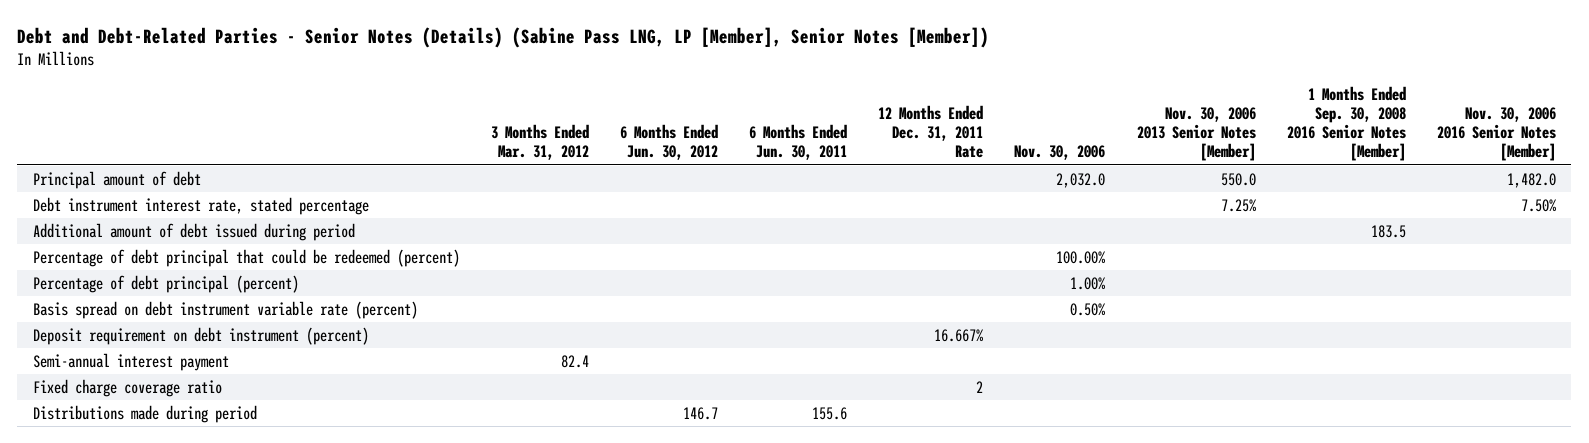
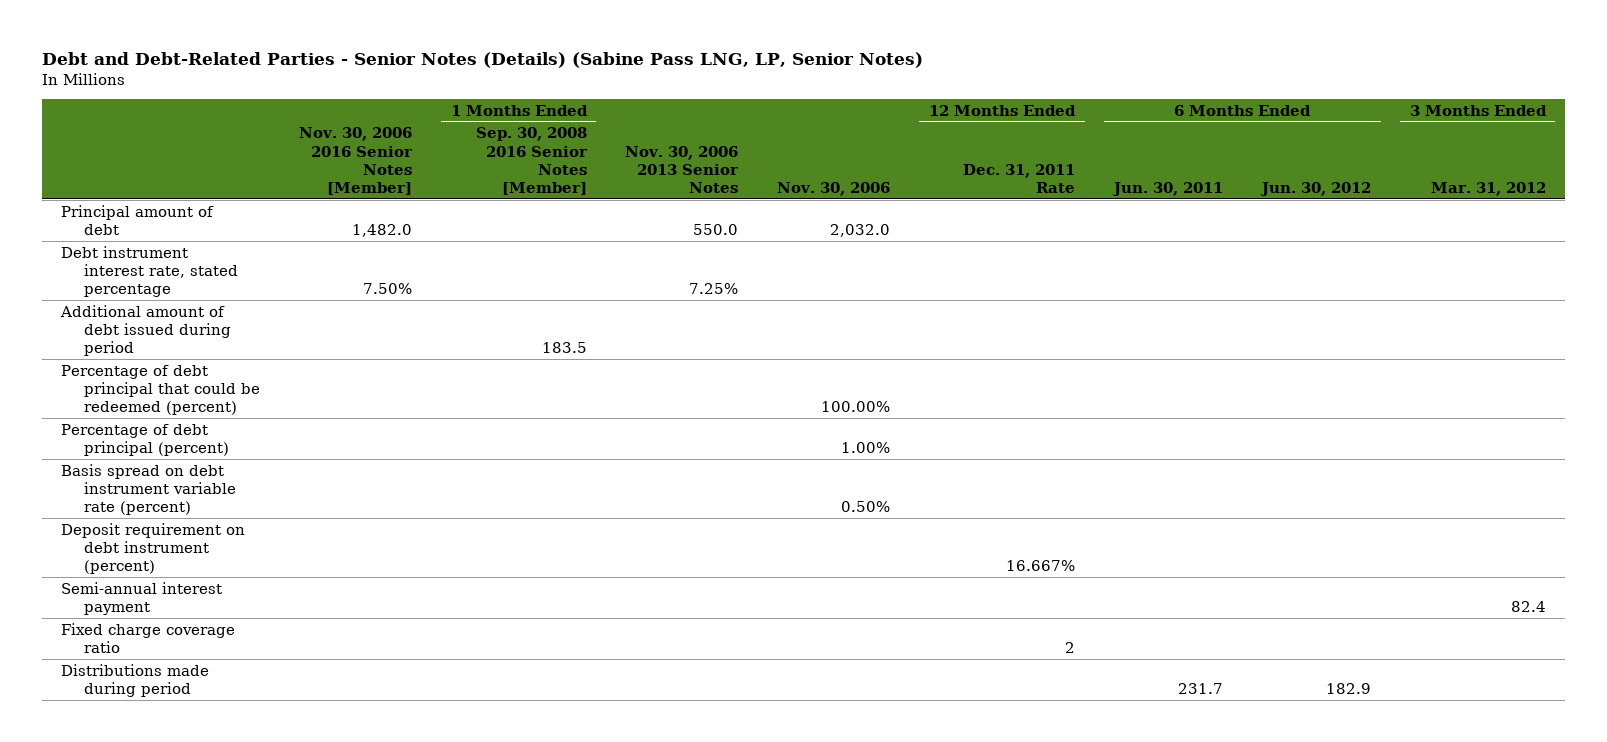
- Debt and Debt-Related Parties - Senior Notes (Details) (Sabine Pass LNG, LP [Member], Senior Notes [Member])
+ Debt and Debt-Related Parties - Senior Notes (Details) (Sabine Pass LNG, LP, Senior Notes)
- | 3 Months Ended Mar. 31, 2012 | 6 Months Ended Jun. 30, 2012 | 6 Months Ended Jun. 30, 2011 | 12 Months Ended Dec. 31, 2011 Rate | Nov. 30, 2006 | Nov. 30, 2006 2013 Senior Notes [Member] | 1 Months Ended Sep. 30, 2008 2016 Senior Notes [Member] | Nov. 30, 2006 2016 Senior Notes [Member]
+ | Nov. 30, 2006 2016 Senior Notes [Member] | 1 Months Ended Sep. 30, 2008 2016 Senior Notes [Member] | Nov. 30, 2006 2013 Senior Notes | Nov. 30, 2006 | 12 Months Ended Dec. 31, 2011 Rate | 6 Months Ended Jun. 30, 2011 | 6 Months Ended Jun. 30, 2012 | 3 Months Ended Mar. 31, 2012
- Distributions made during period | | 146.7 | 155.6 | | | | |
+ Distributions made during period | | | | | | 231.7 | 182.9 |

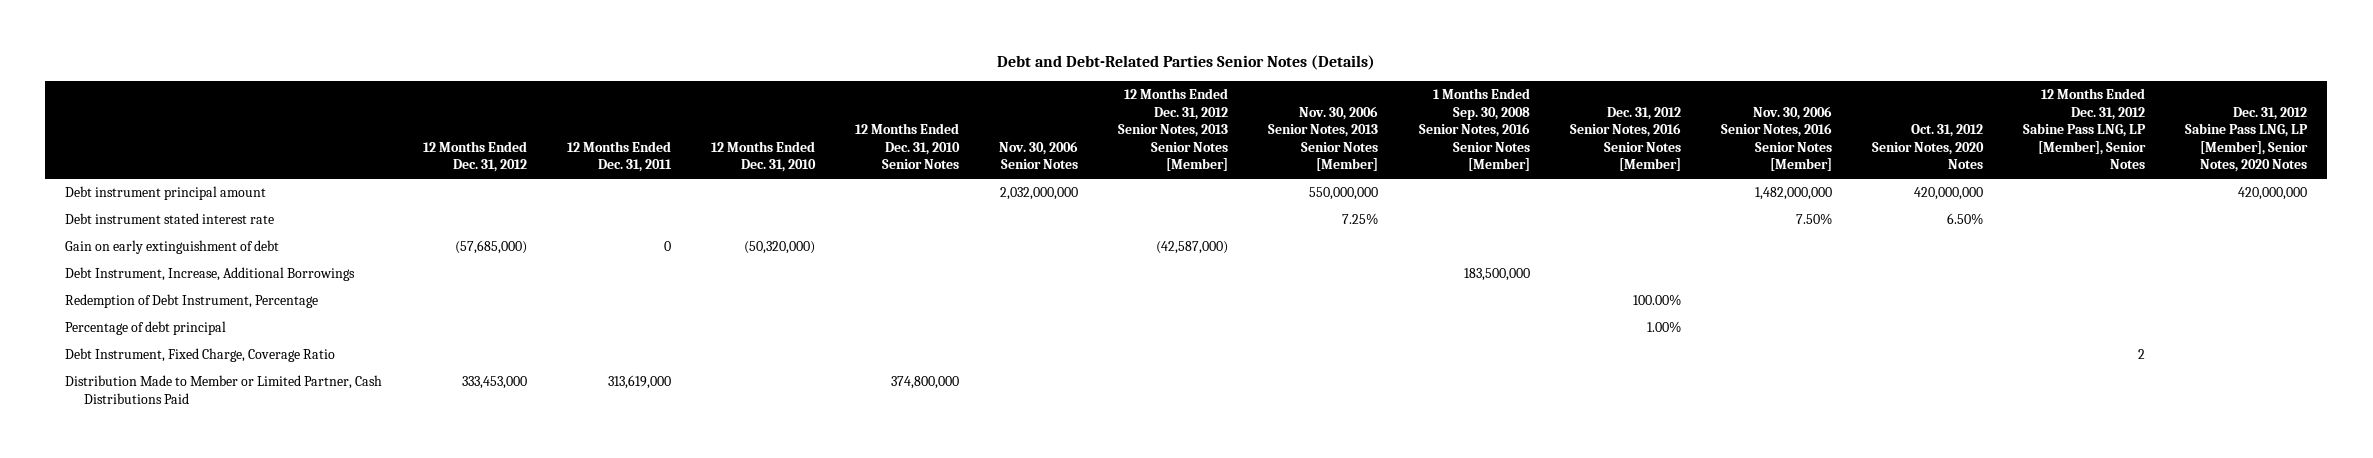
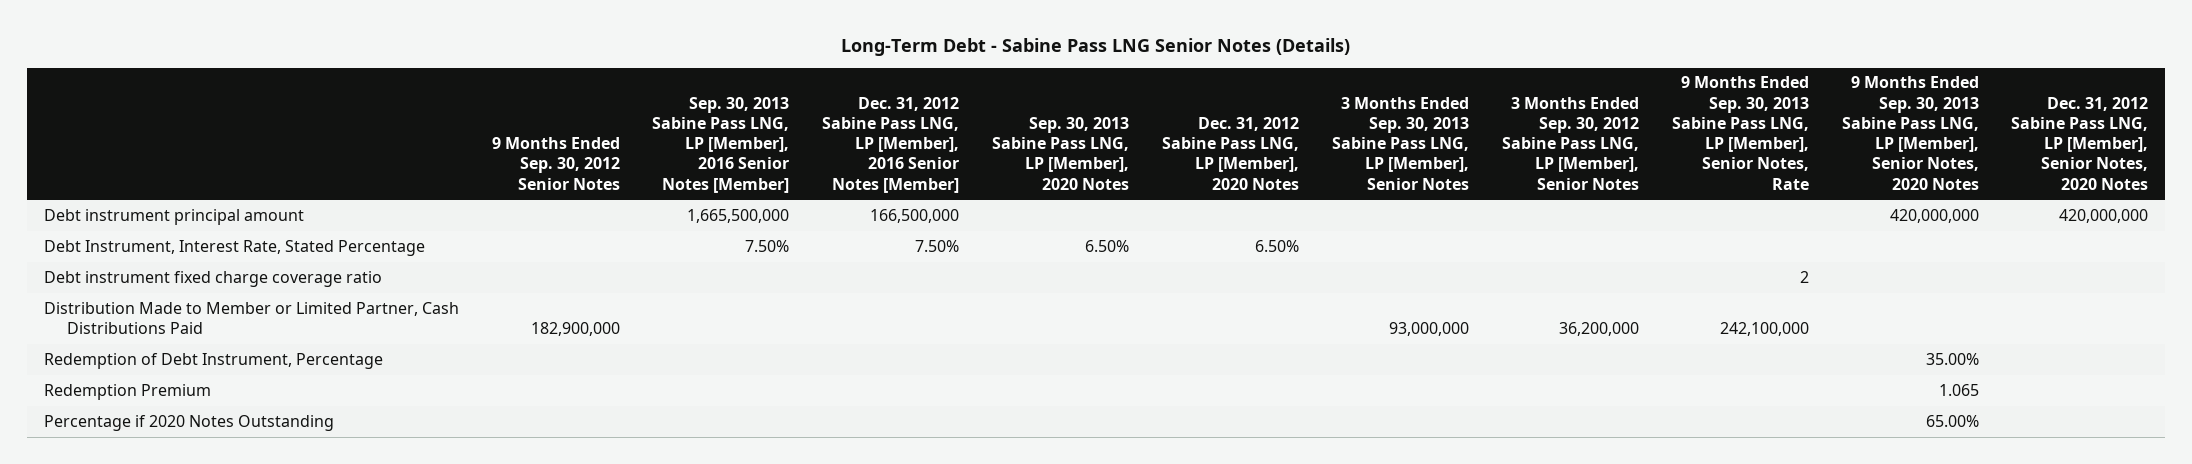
- Debt and Debt-Related Parties Senior Notes (Details)
+ Long-Term Debt - Sabine Pass LNG Senior Notes (Details)
- | 12 Months Ended Dec. 31, 2012 | 12 Months Ended Dec. 31, 2011 | 12 Months Ended Dec. 31, 2010 | 12 Months Ended Dec. 31, 2010 Senior Notes | Nov. 30, 2006 Senior Notes | 12 Months Ended Dec. 31, 2012 Senior Notes, 2013 Senior Notes [Member] | Nov. 30, 2006 Senior Notes, 2013 Senior Notes [Member] | 1 Months Ended Sep. 30, 2008 Senior Notes, 2016 Senior Notes [Member] | Dec. 31, 2012 Senior Notes, 2016 Senior Notes [Member] | Nov. 30, 2006 Senior Notes, 2016 Senior Notes [Member] | Oct. 31, 2012 Senior Notes, 2020 Notes | 12 Months Ended Dec. 31, 2012 Sabine Pass LNG, LP [Member], Senior Notes | Dec. 31, 2012 Sabine Pass LNG, LP [Member], Senior Notes, 2020 Notes
+ | 9 Months Ended Sep. 30, 2012 Senior Notes | Sep. 30, 2013 Sabine Pass LNG, LP [Member], 2016 Senior Notes [Member] | Dec. 31, 2012 Sabine Pass LNG, LP [Member], 2016 Senior Notes [Member] | Sep. 30, 2013 Sabine Pass LNG, LP [Member], 2020 Notes | Dec. 31, 2012 Sabine Pass LNG, LP [Member], 2020 Notes | 3 Months Ended Sep. 30, 2013 Sabine Pass LNG, LP [Member], Senior Notes | 3 Months Ended Sep. 30, 2012 Sabine Pass LNG, LP [Member], Senior Notes | 9 Months Ended Sep. 30, 2013 Sabine Pass LNG, LP [Member], Senior Notes, Rate | 9 Months Ended Sep. 30, 2013 Sabine Pass LNG, LP [Member], Senior Notes, 2020 Notes | Dec. 31, 2012 Sabine Pass LNG, LP [Member], Senior Notes, 2020 Notes
- Debt instrument stated interest rate | | | | | | | 7.25% | | | 7.50% | 6.50% | |
- Gain on early extinguishment of debt | (57,685,000) | 0 | (50,320,000) | | | (42,587,000) | | | | | | |
- Debt Instrument, Increase, Additional Borrowings | | | | | | | | 183,500,000 | | | | |
- Percentage of debt principal | | | | | | | | | 1.00% | | | |
- Debt Instrument, Fixed Charge, Coverage Ratio | | | | | | | | | | | | 2 |
+ Debt Instrument, Interest Rate, Stated Percentage | | 7.50% | 7.50% | 6.50% | 6.50% | | | | |
+ Debt instrument fixed charge coverage ratio | | | | | | | | 2 | |
moved down: Redemption of Debt Instrument, Percentage | | | | | | | | | 35.00% |
+ Redemption Premium | | | | | | | | | 1.065 |
+ Percentage if 2020 Notes Outstanding | | | | | | | | | 65.00% |

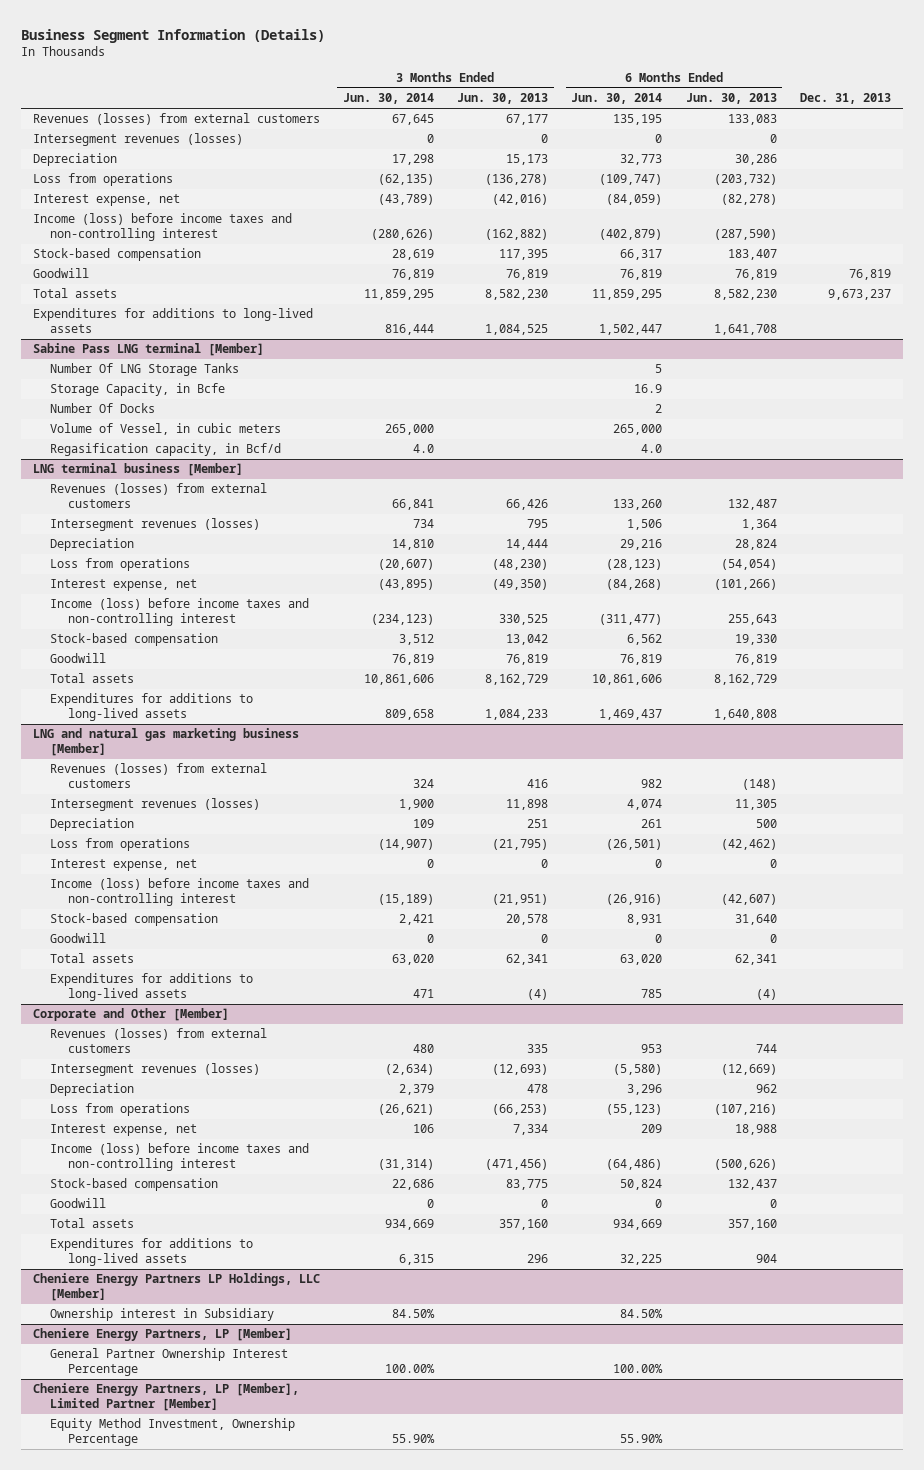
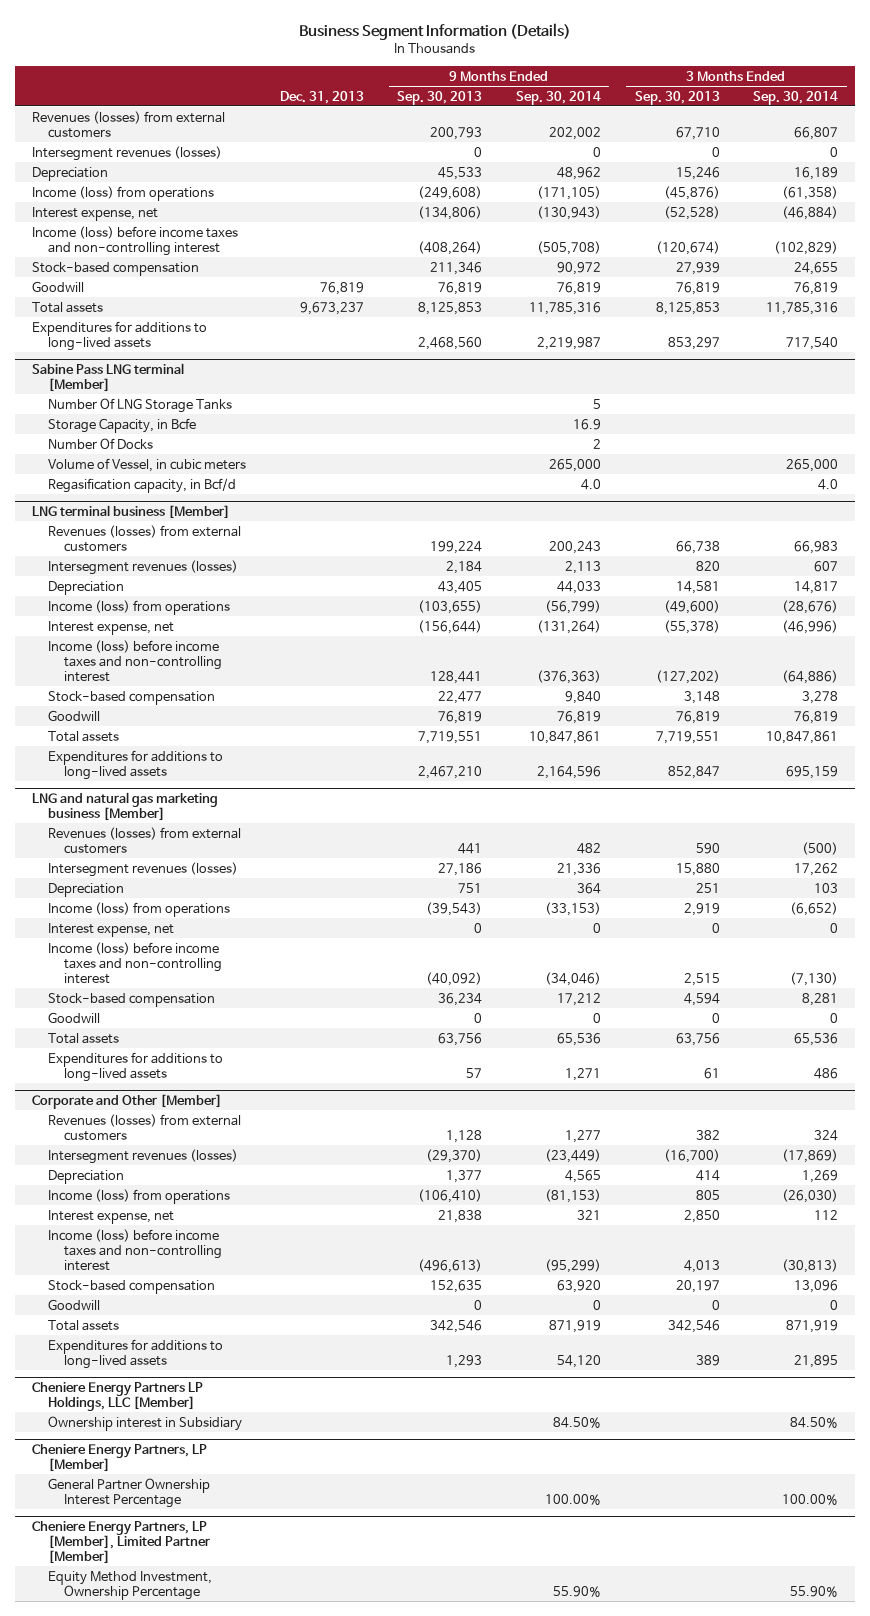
- | 3 Months Ended Jun. 30, 2014 | 3 Months Ended Jun. 30, 2013 | 6 Months Ended Jun. 30, 2014 | 6 Months Ended Jun. 30, 2013 | Dec. 31, 2013
+ | Dec. 31, 2013 | 9 Months Ended Sep. 30, 2013 | 9 Months Ended Sep. 30, 2014 | 3 Months Ended Sep. 30, 2013 | 3 Months Ended Sep. 30, 2014
- Loss from operations | (62,135) | (136,278) | (109,747) | (203,732) |
+ Income (loss) from operations | | (249,608) | (171,105) | (45,876) | (61,358)
@ LNG terminal business [Member]
- Loss from operations | (20,607) | (48,230) | (28,123) | (54,054) |
+ Income (loss) from operations | | (103,655) | (56,799) | (49,600) | (28,676)
@ LNG and natural gas marketing business [Member]
- Loss from operations | (14,907) | (21,795) | (26,501) | (42,462) |
+ Income (loss) from operations | | (39,543) | (33,153) | 2,919 | (6,652)
@ Corporate and Other [Member]
- Loss from operations | (26,621) | (66,253) | (55,123) | (107,216) |
+ Income (loss) from operations | | (106,410) | (81,153) | 805 | (26,030)

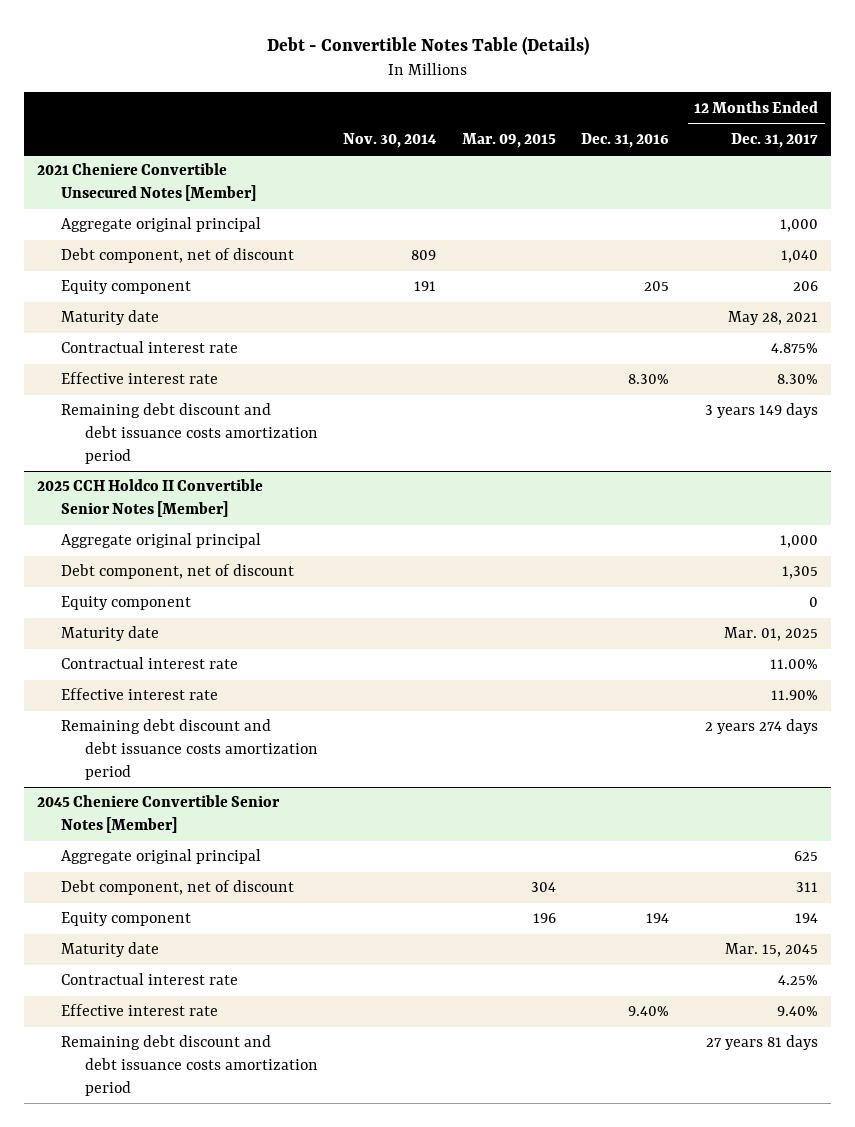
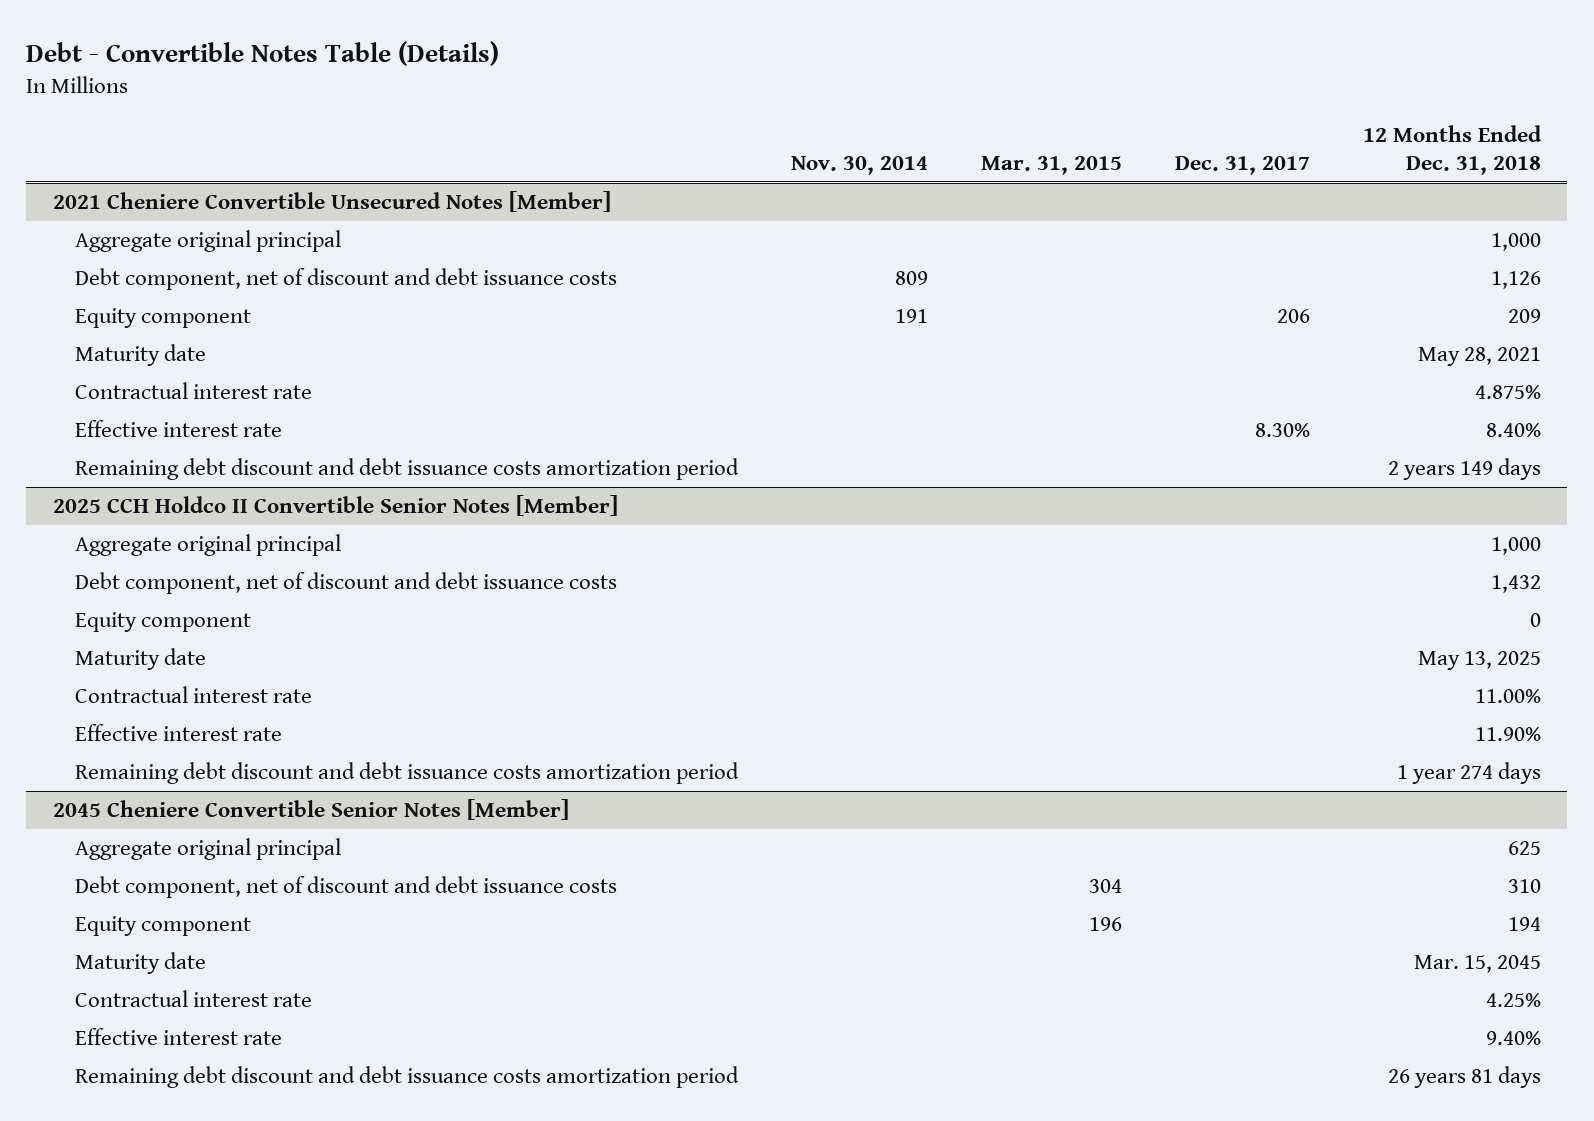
- | Nov. 30, 2014 | Mar. 09, 2015 | Dec. 31, 2016 | 12 Months Ended Dec. 31, 2017
+ | Nov. 30, 2014 | Mar. 31, 2015 | Dec. 31, 2017 | 12 Months Ended Dec. 31, 2018
@ 2021 Cheniere Convertible Unsecured Notes [Member]
- Debt component, net of discount | 809 | | | 1,040
+ Debt component, net of discount and debt issuance costs | 809 | | | 1,126
@ 2025 CCH Holdco II Convertible Senior Notes [Member]
- Debt component, net of discount | | | | 1,305
+ Debt component, net of discount and debt issuance costs | | | | 1,432
@ 2045 Cheniere Convertible Senior Notes [Member]
- Debt component, net of discount | | 304 | | 311
+ Debt component, net of discount and debt issuance costs | | 304 | | 310

